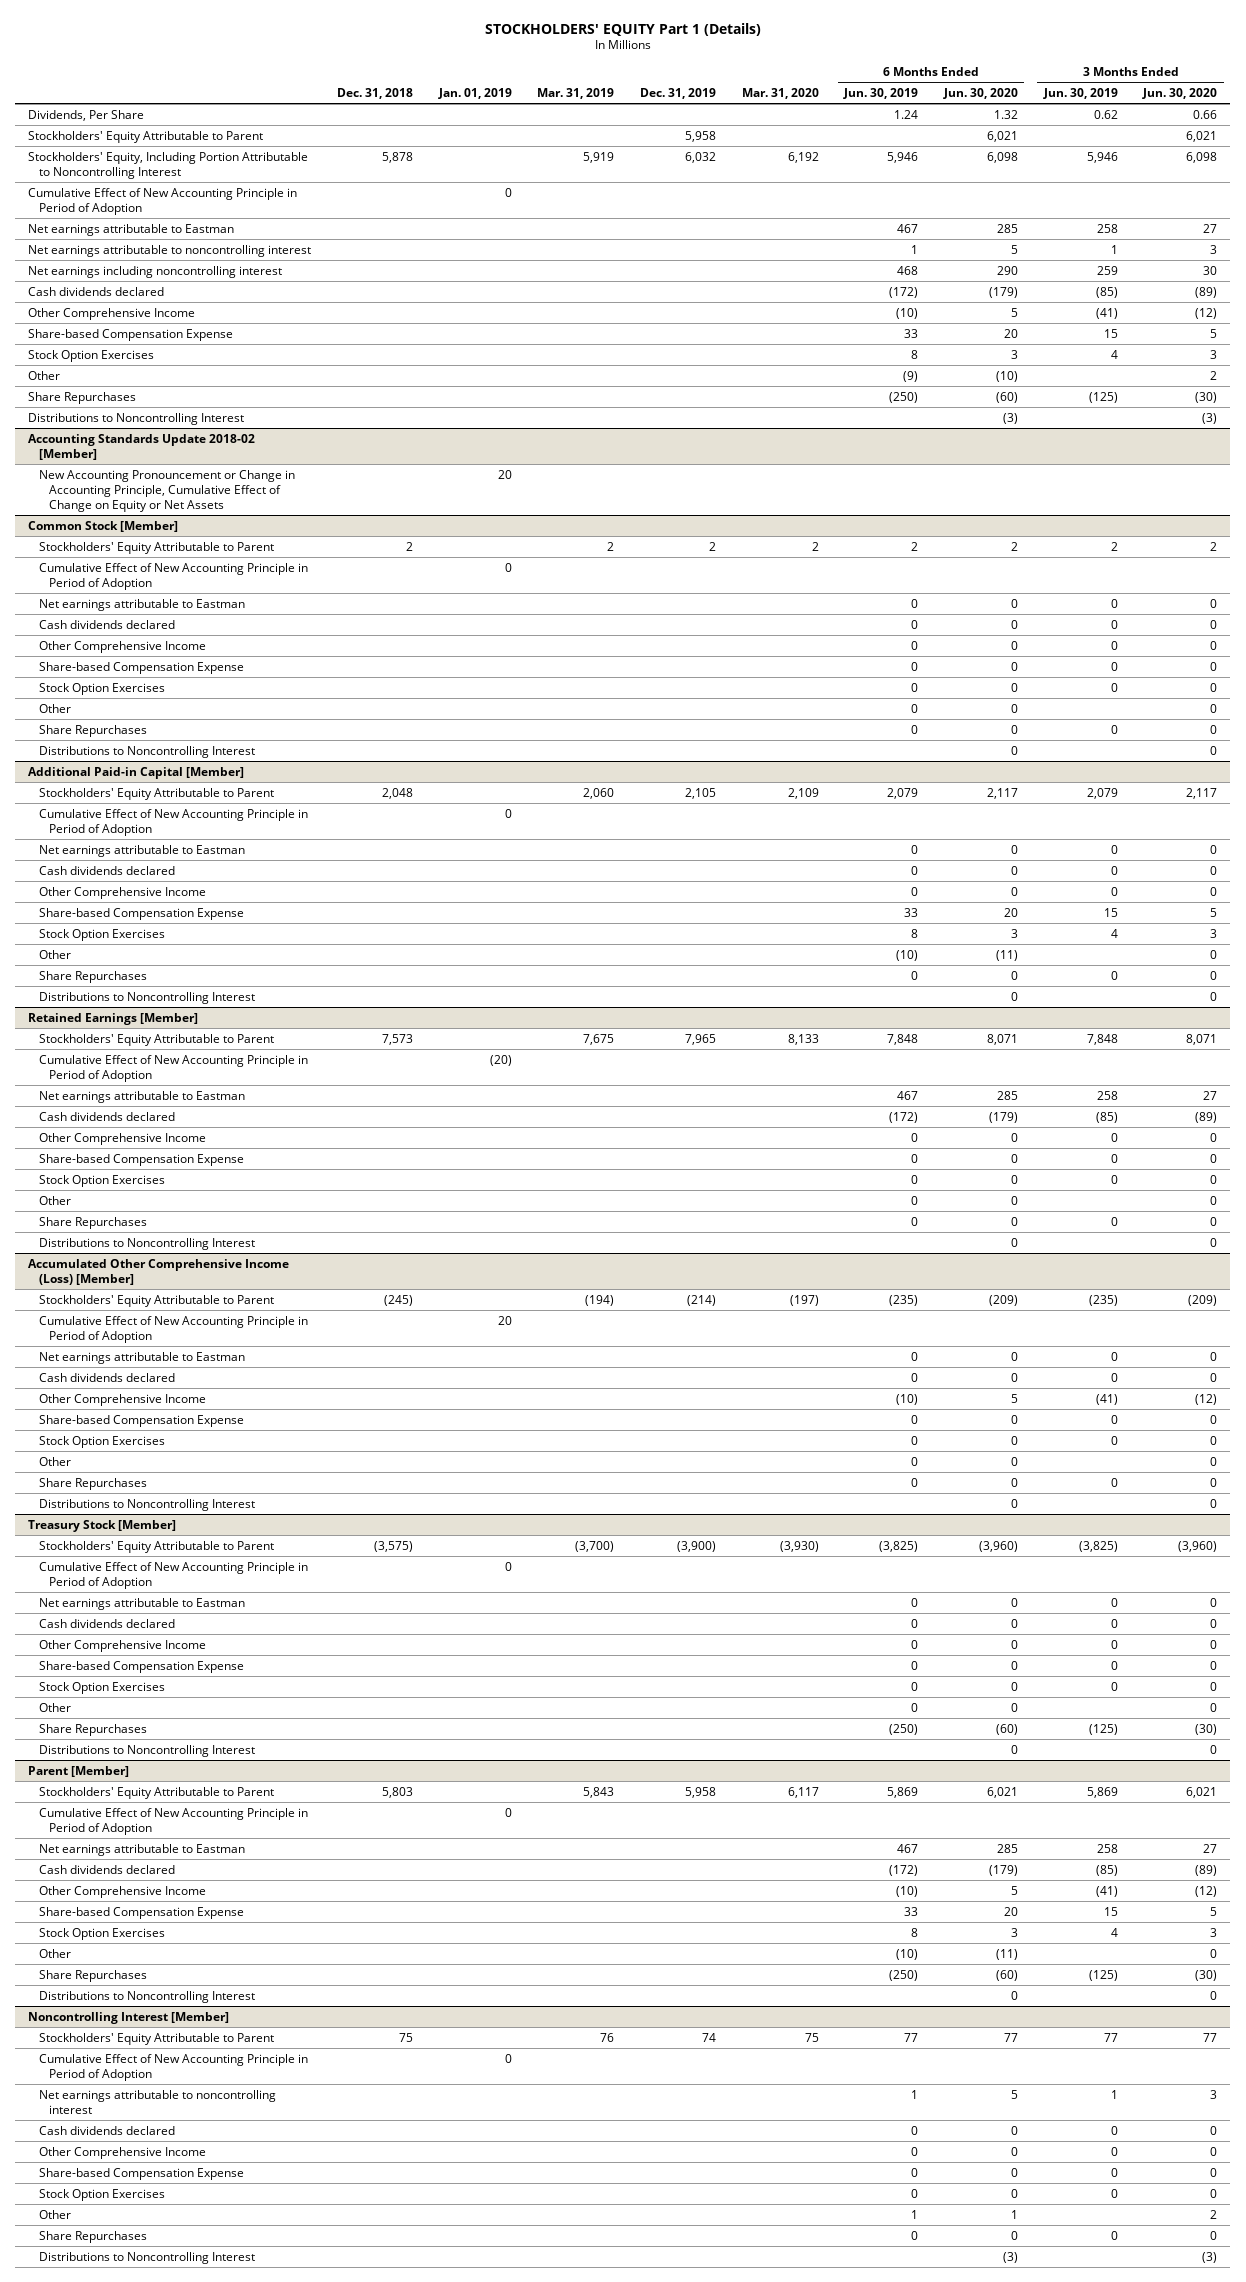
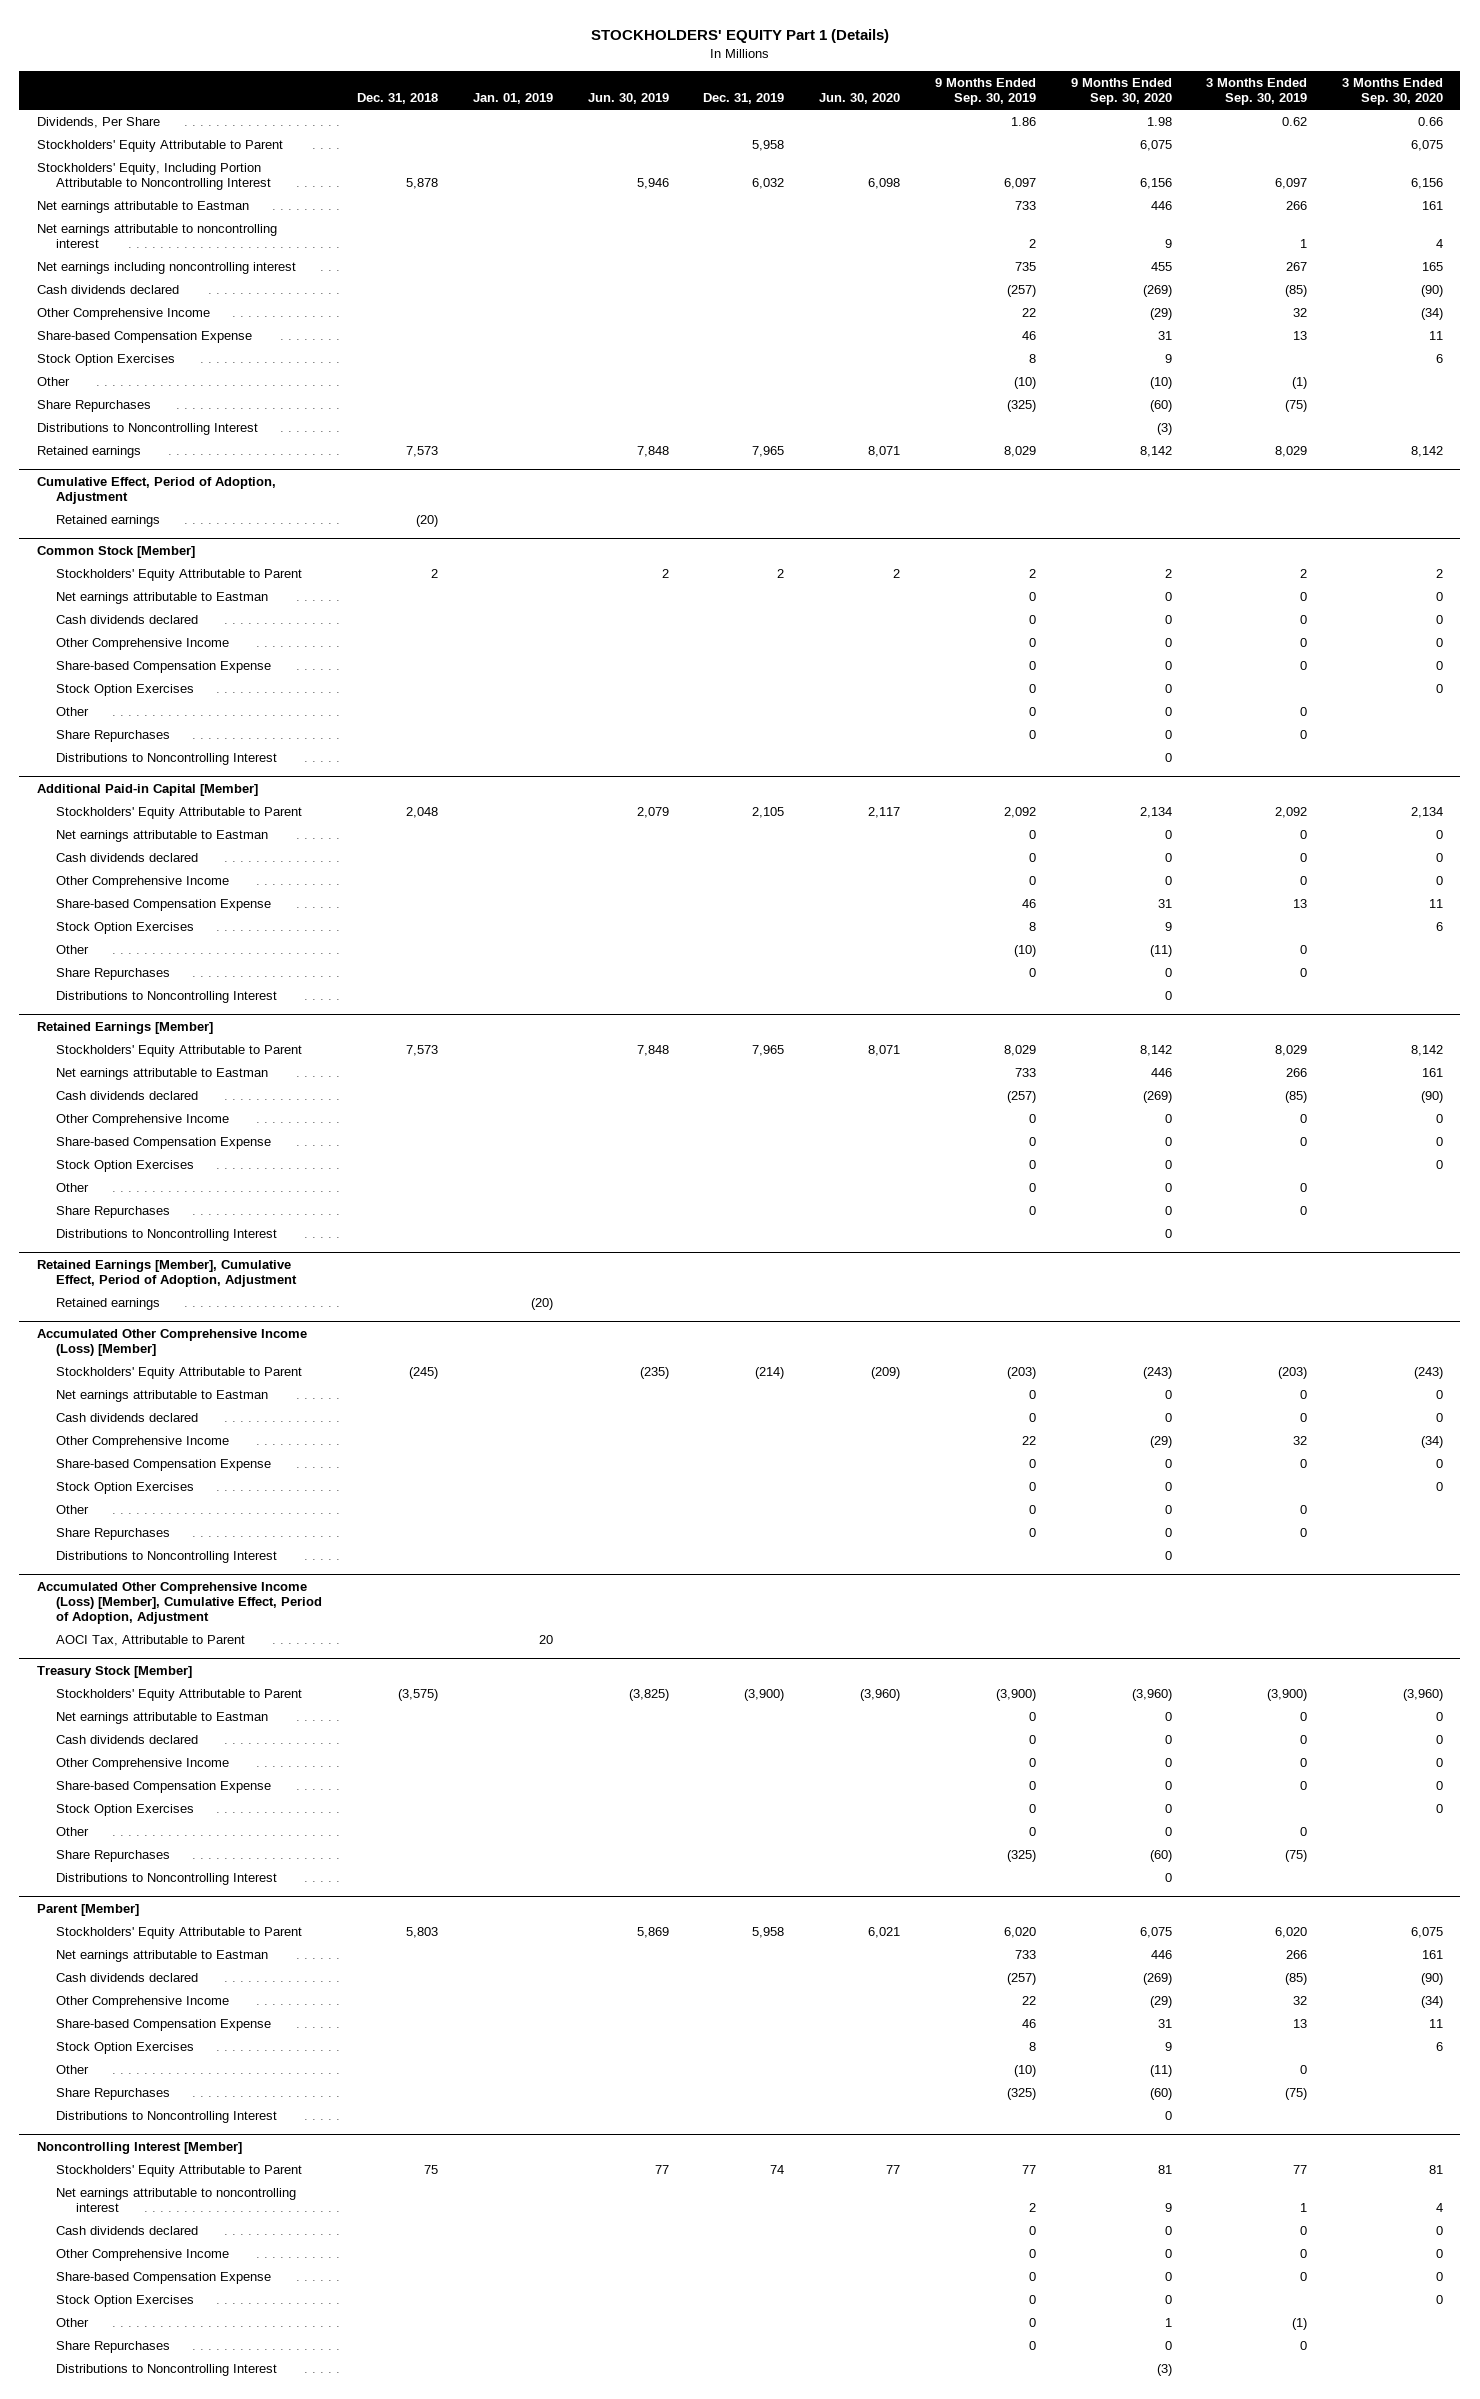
- | Dec. 31, 2018 | Jan. 01, 2019 | Mar. 31, 2019 | Dec. 31, 2019 | Mar. 31, 2020 | 6 Months Ended Jun. 30, 2019 | 6 Months Ended Jun. 30, 2020 | 3 Months Ended Jun. 30, 2019 | 3 Months Ended Jun. 30, 2020
+ | Dec. 31, 2018 | Jan. 01, 2019 | Jun. 30, 2019 | Dec. 31, 2019 | Jun. 30, 2020 | 9 Months Ended Sep. 30, 2019 | 9 Months Ended Sep. 30, 2020 | 3 Months Ended Sep. 30, 2019 | 3 Months Ended Sep. 30, 2020
- Cumulative Effect of New Accounting Principle in Period of Adoption | | 0 | | | | | | |
- Accounting Standards Update 2018-02 [Member]
- New Accounting Pronouncement or Change in Accounting Principle, Cumulative Effect of Change on Equity or Net Assets | | 20 | | | | | | |
+ Retained earnings | 7,573 | | 7,848 | 7,965 | 8,071 | 8,029 | 8,142 | 8,029 | 8,142
+ Cumulative Effect, Period of Adoption, Adjustment
+ Retained earnings | (20) | | | | | | | |
@ Common Stock [Member]
- Cumulative Effect of New Accounting Principle in Period of Adoption | | 0 | | | | | | |
@ Additional Paid-in Capital [Member]
- Cumulative Effect of New Accounting Principle in Period of Adoption | | 0 | | | | | | |
@ Retained Earnings [Member]
- Cumulative Effect of New Accounting Principle in Period of Adoption | | (20) | | | | | | |
+ Retained Earnings [Member], Cumulative Effect, Period of Adoption, Adjustment
+ Retained earnings | | (20) | | | | | | |
@ Accumulated Other Comprehensive Income (Loss) [Member]
- Cumulative Effect of New Accounting Principle in Period of Adoption | | 20 | | | | | | |
+ Accumulated Other Comprehensive Income (Loss) [Member], Cumulative Effect, Period of Adoption, Adjustment
+ AOCI Tax, Attributable to Parent | | 20 | | | | | | |
@ Treasury Stock [Member]
- Cumulative Effect of New Accounting Principle in Period of Adoption | | 0 | | | | | | |
@ Parent [Member]
- Cumulative Effect of New Accounting Principle in Period of Adoption | | 0 | | | | | | |
@ Noncontrolling Interest [Member]
- Cumulative Effect of New Accounting Principle in Period of Adoption | | 0 | | | | | | |

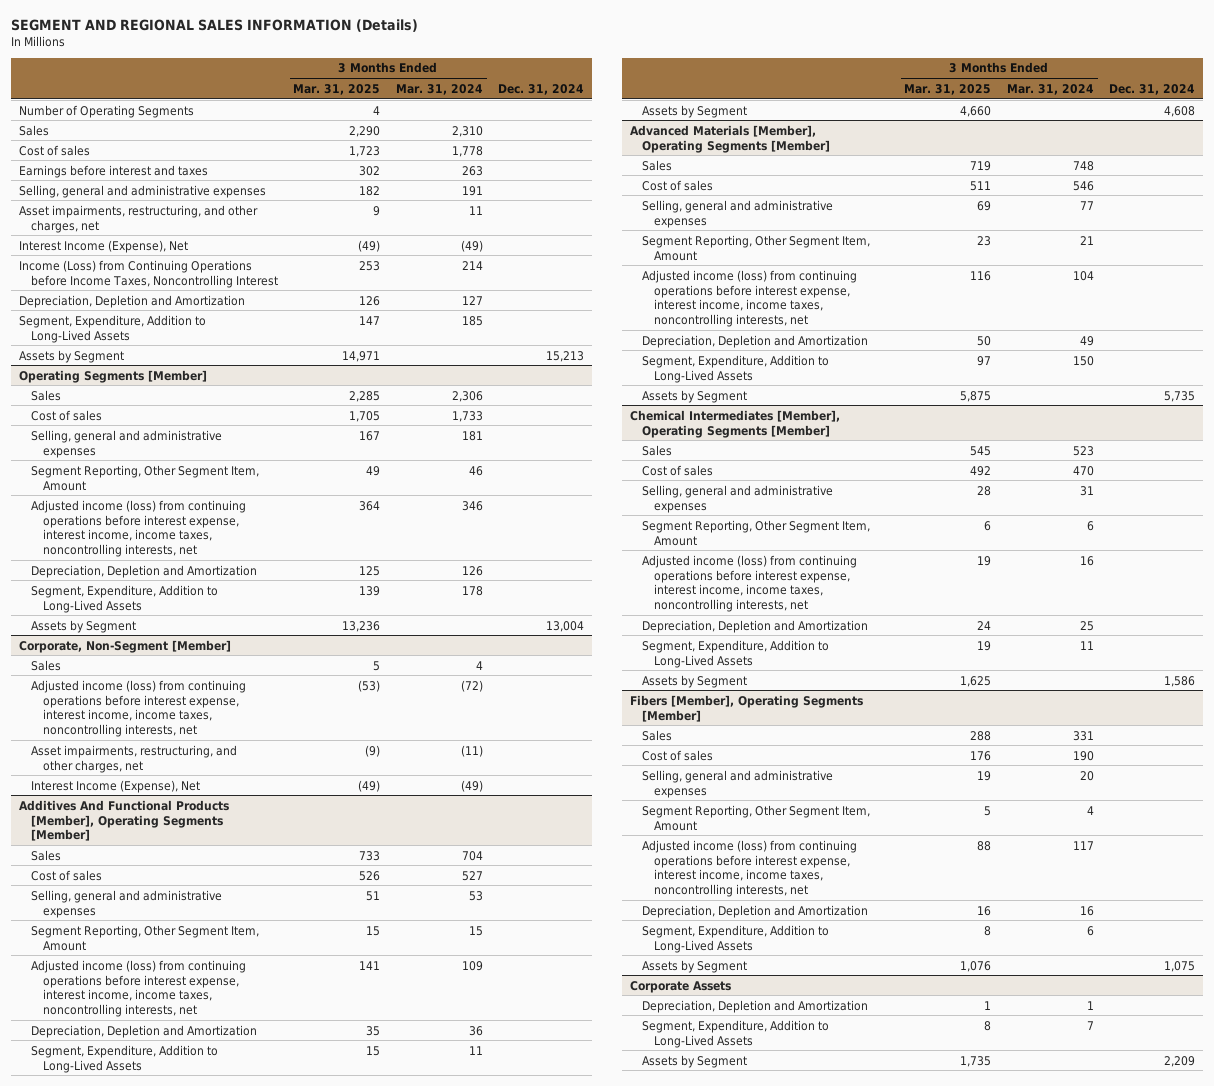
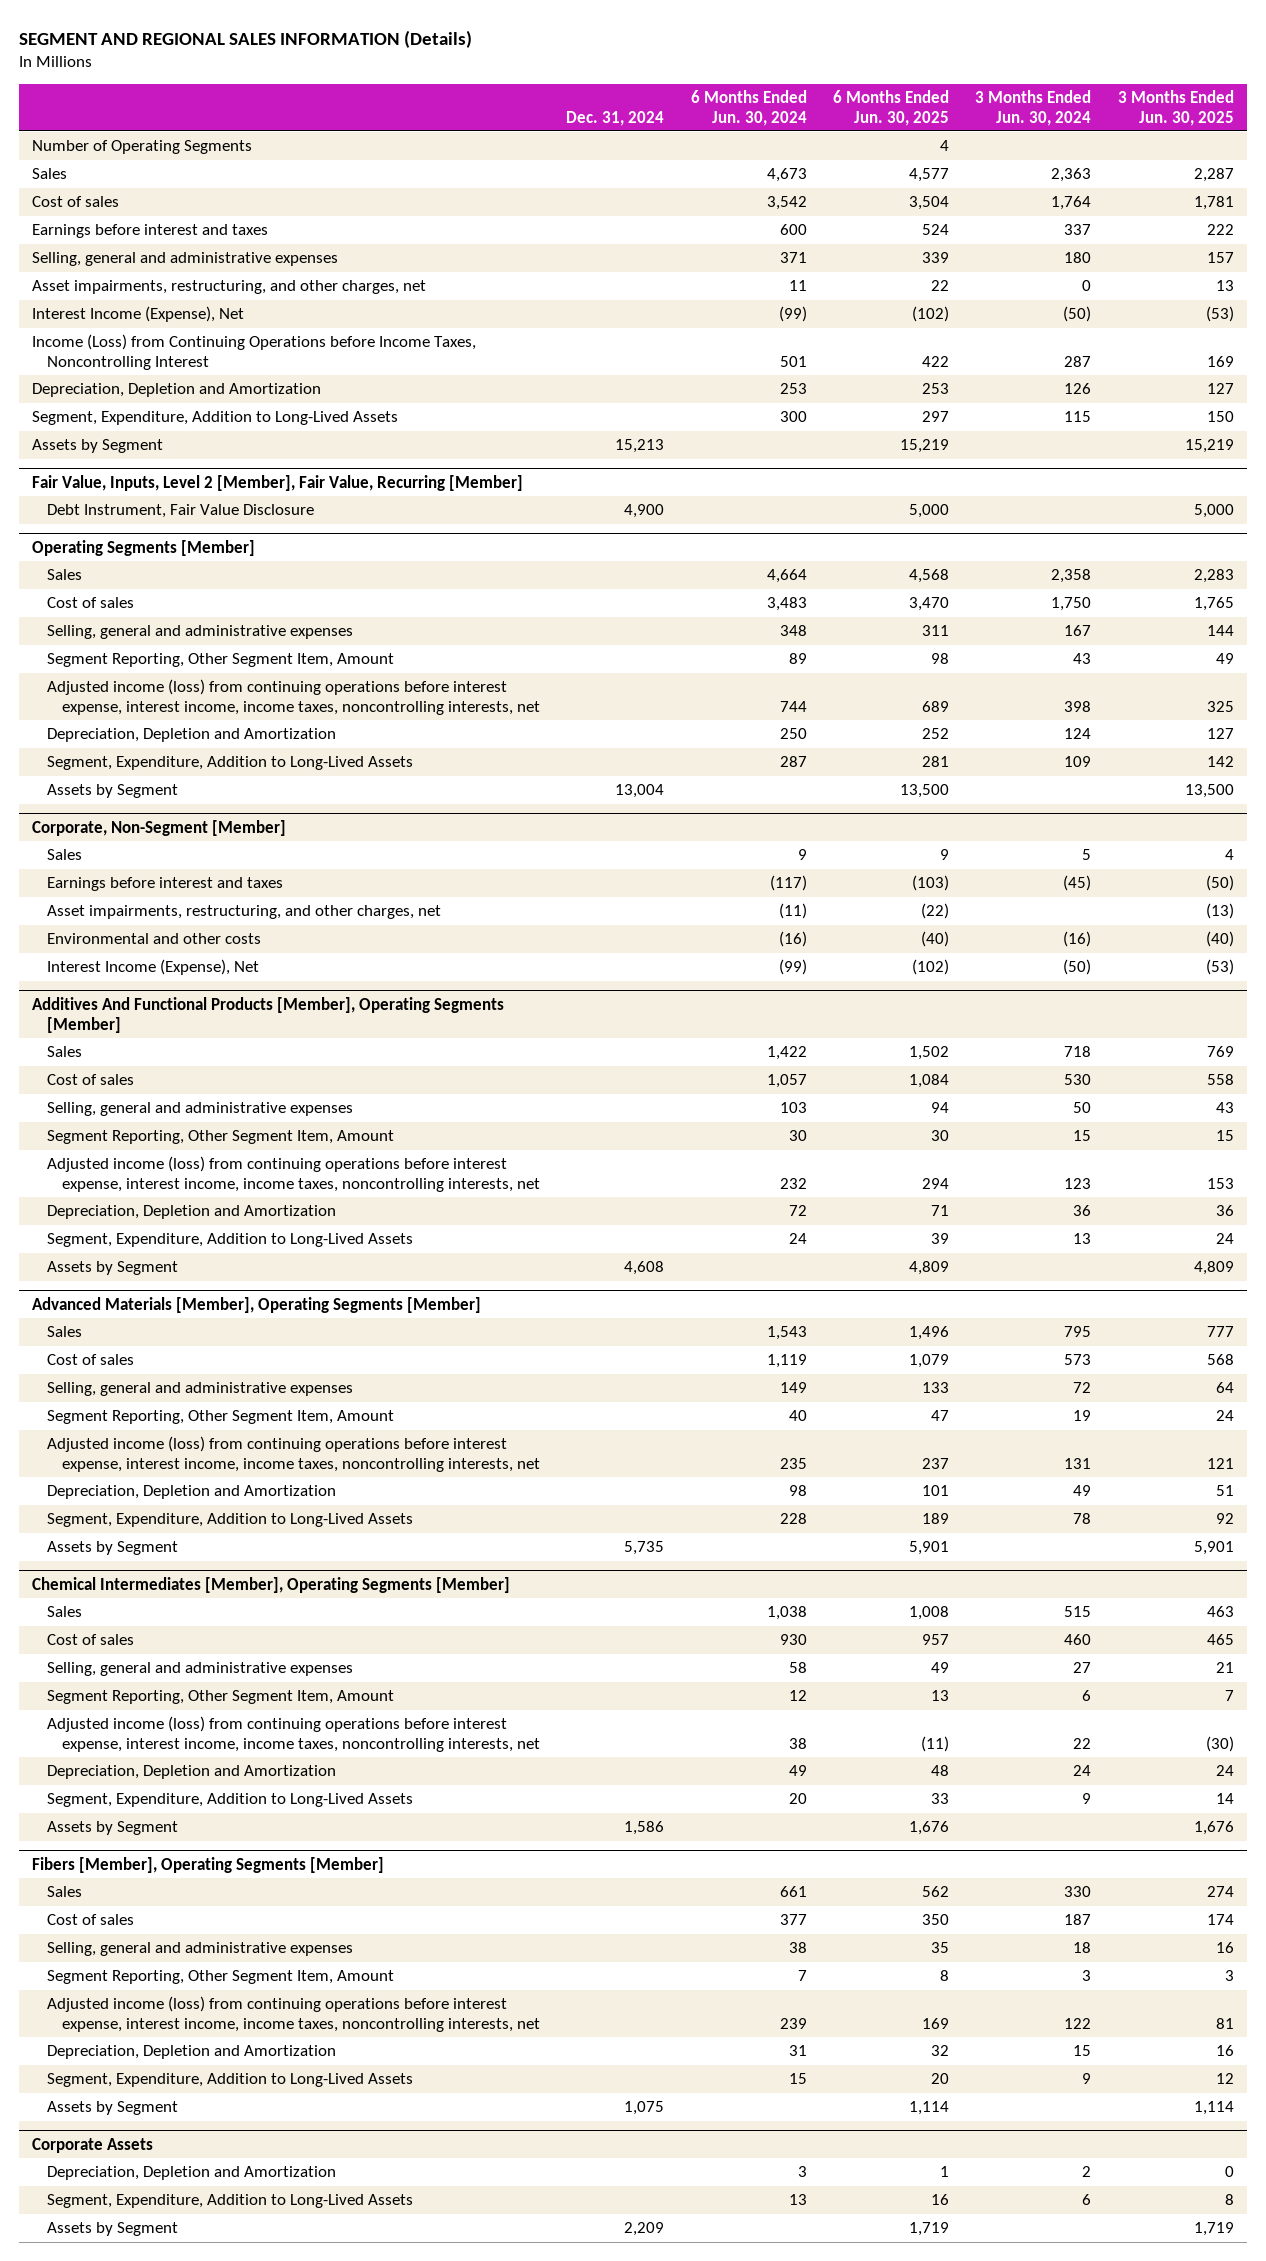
- | 3 Months Ended Mar. 31, 2025 | 3 Months Ended Mar. 31, 2024 | Dec. 31, 2024
+ | Dec. 31, 2024 | 6 Months Ended Jun. 30, 2024 | 6 Months Ended Jun. 30, 2025 | 3 Months Ended Jun. 30, 2024 | 3 Months Ended Jun. 30, 2025
+ Fair Value, Inputs, Level 2 [Member], Fair Value, Recurring [Member]
+ Debt Instrument, Fair Value Disclosure | 4,900 | | 5,000 | | 5,000
@ Corporate, Non-Segment [Member]
- Adjusted income (loss) from continuing operations before interest expense, interest income, income taxes, noncontrolling interests, net | (53) | (72) |
+ Earnings before interest and taxes | | (117) | (103) | (45) | (50)
+ Environmental and other costs | | (16) | (40) | (16) | (40)

